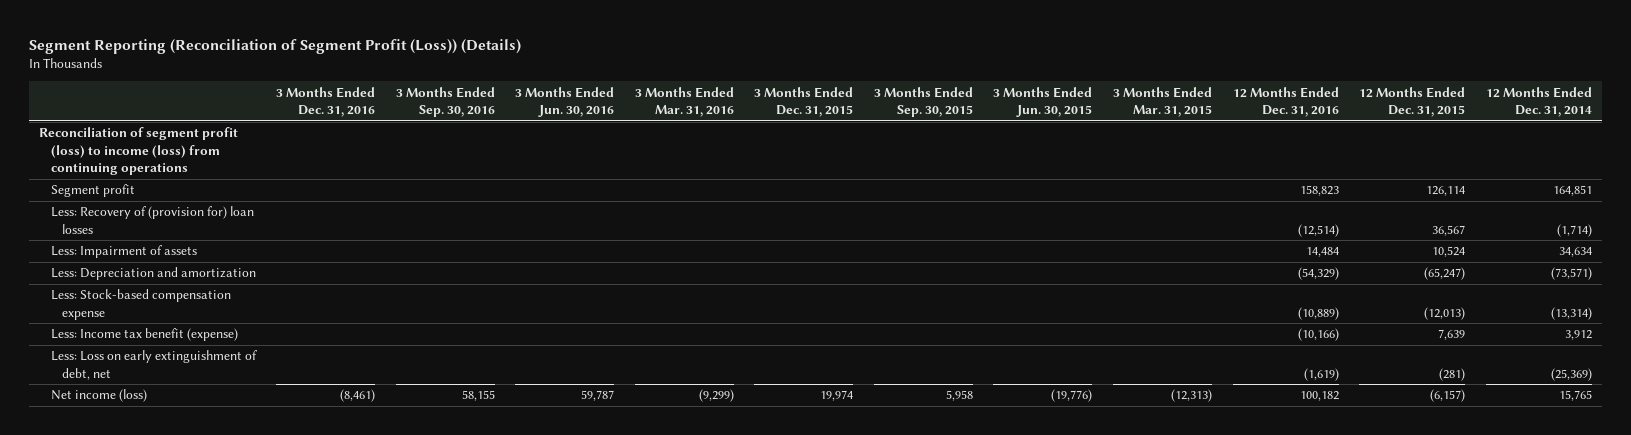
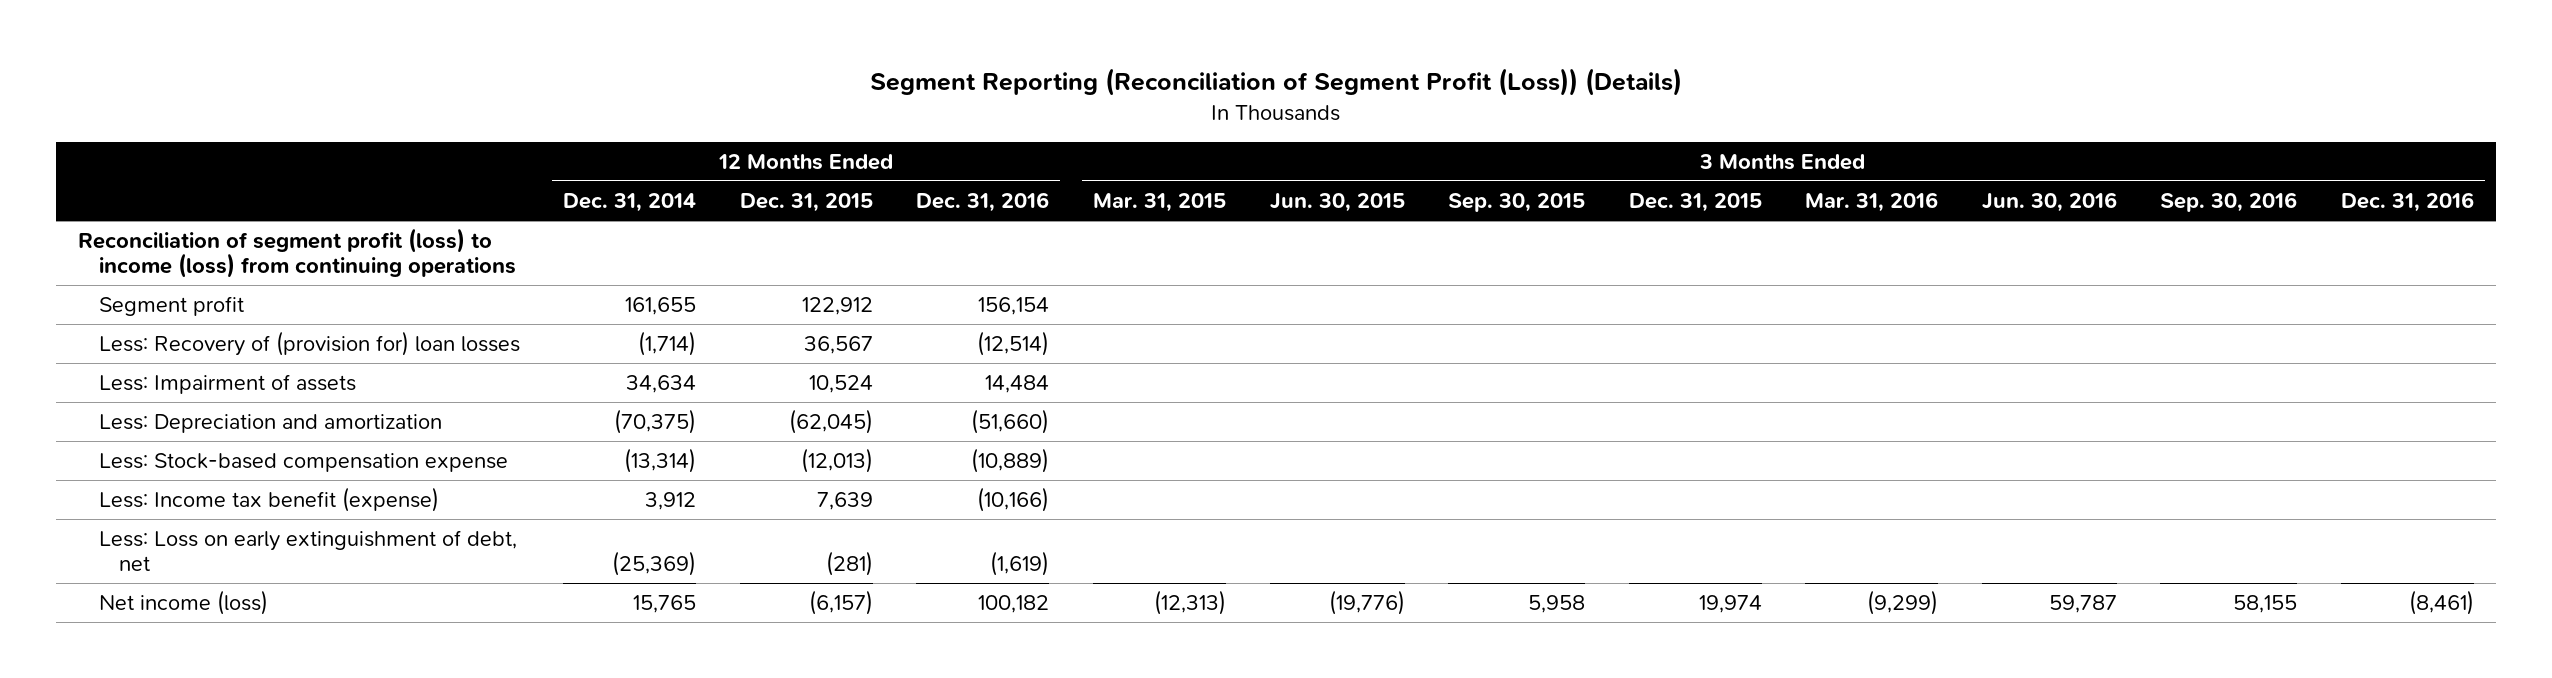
- | 3 Months Ended Dec. 31, 2016 | 3 Months Ended Sep. 30, 2016 | 3 Months Ended Jun. 30, 2016 | 3 Months Ended Mar. 31, 2016 | 3 Months Ended Dec. 31, 2015 | 3 Months Ended Sep. 30, 2015 | 3 Months Ended Jun. 30, 2015 | 3 Months Ended Mar. 31, 2015 | 12 Months Ended Dec. 31, 2016 | 12 Months Ended Dec. 31, 2015 | 12 Months Ended Dec. 31, 2014
+ | 12 Months Ended Dec. 31, 2014 | 12 Months Ended Dec. 31, 2015 | 12 Months Ended Dec. 31, 2016 | 3 Months Ended Mar. 31, 2015 | 3 Months Ended Jun. 30, 2015 | 3 Months Ended Sep. 30, 2015 | 3 Months Ended Dec. 31, 2015 | 3 Months Ended Mar. 31, 2016 | 3 Months Ended Jun. 30, 2016 | 3 Months Ended Sep. 30, 2016 | 3 Months Ended Dec. 31, 2016
- Segment profit | | | | | | | | | 158,823 | 126,114 | 164,851
+ Segment profit | 161,655 | 122,912 | 156,154 | | | | | | | |
- Less: Depreciation and amortization | | | | | | | | | (54,329) | (65,247) | (73,571)
+ Less: Depreciation and amortization | (70,375) | (62,045) | (51,660) | | | | | | | |

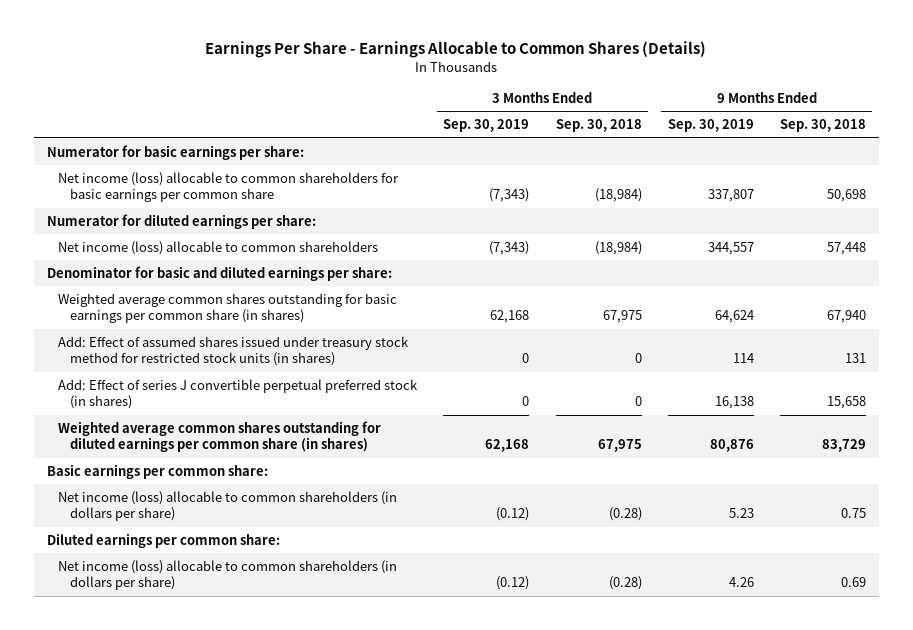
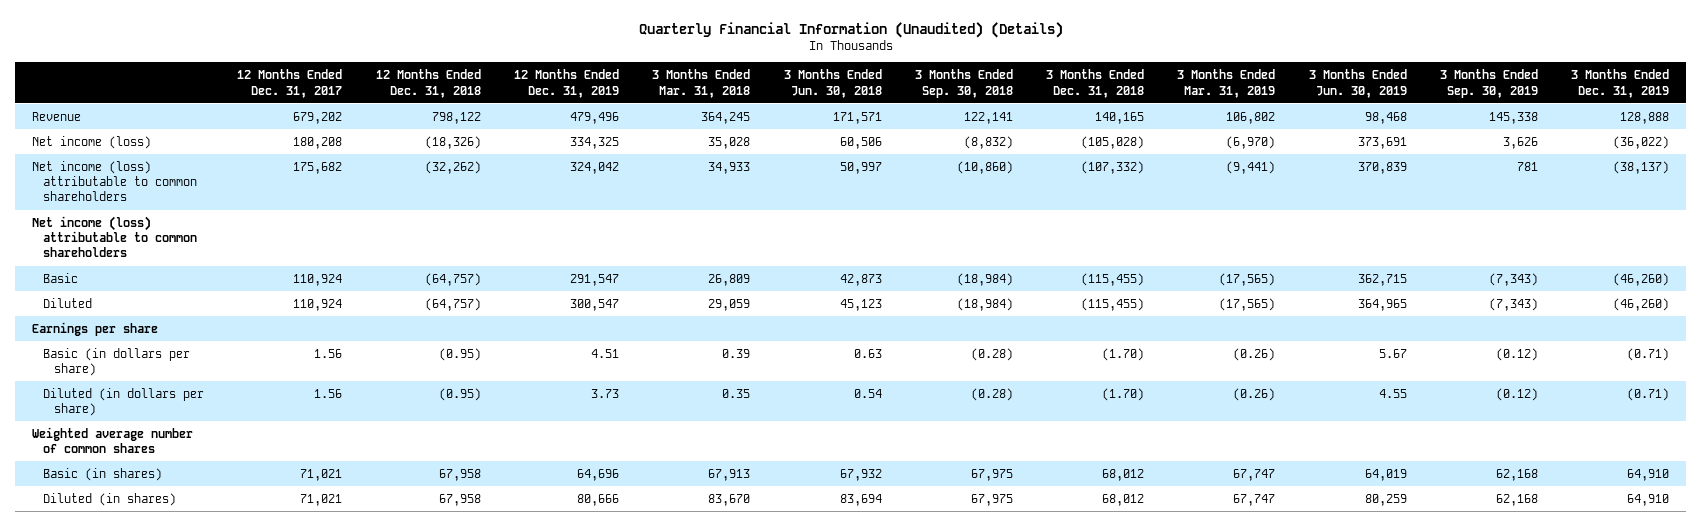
- Earnings Per Share - Earnings Allocable to Common Shares (Details)
+ Quarterly Financial Information (Unaudited) (Details)
- | 3 Months Ended Sep. 30, 2019 | 3 Months Ended Sep. 30, 2018 | 9 Months Ended Sep. 30, 2019 | 9 Months Ended Sep. 30, 2018
+ | 12 Months Ended Dec. 31, 2017 | 12 Months Ended Dec. 31, 2018 | 12 Months Ended Dec. 31, 2019 | 3 Months Ended Mar. 31, 2018 | 3 Months Ended Jun. 30, 2018 | 3 Months Ended Sep. 30, 2018 | 3 Months Ended Dec. 31, 2018 | 3 Months Ended Mar. 31, 2019 | 3 Months Ended Jun. 30, 2019 | 3 Months Ended Sep. 30, 2019 | 3 Months Ended Dec. 31, 2019
- Numerator for basic earnings per share:
- Net income (loss) allocable to common shareholders for basic earnings per common share | (7,343) | (18,984) | 337,807 | 50,698
- Numerator for diluted earnings per share:
- Net income (loss) allocable to common shareholders | (7,343) | (18,984) | 344,557 | 57,448
- Denominator for basic and diluted earnings per share:
- Weighted average common shares outstanding for basic earnings per common share (in shares) | 62,168 | 67,975 | 64,624 | 67,940
- Add: Effect of assumed shares issued under treasury stock method for restricted stock units (in shares) | 0 | 0 | 114 | 131
- Add: Effect of series J convertible perpetual preferred stock (in shares) | 0 | 0 | 16,138 | 15,658
- Weighted average common shares outstanding for diluted earnings per common share (in shares) | 62,168 | 67,975 | 80,876 | 83,729
- Basic earnings per common share:
- Net income (loss) allocable to common shareholders (in dollars per share) | (0.12) | (0.28) | 5.23 | 0.75
- Diluted earnings per common share:
- Net income (loss) allocable to common shareholders (in dollars per share) | (0.12) | (0.28) | 4.26 | 0.69
+ Revenue | 679,202 | 798,122 | 479,496 | 364,245 | 171,571 | 122,141 | 140,165 | 106,802 | 98,468 | 145,338 | 128,888
+ Net income (loss) | 180,208 | (18,326) | 334,325 | 35,028 | 60,506 | (8,832) | (105,028) | (6,970) | 373,691 | 3,626 | (36,022)
+ Net income (loss) attributable to common shareholders | 175,682 | (32,262) | 324,042 | 34,933 | 50,997 | (10,860) | (107,332) | (9,441) | 370,839 | 781 | (38,137)
+ Net income (loss) attributable to common shareholders
+ Basic | 110,924 | (64,757) | 291,547 | 26,809 | 42,873 | (18,984) | (115,455) | (17,565) | 362,715 | (7,343) | (46,260)
+ Diluted | 110,924 | (64,757) | 300,547 | 29,059 | 45,123 | (18,984) | (115,455) | (17,565) | 364,965 | (7,343) | (46,260)
+ Earnings per share
+ Basic (in dollars per share) | 1.56 | (0.95) | 4.51 | 0.39 | 0.63 | (0.28) | (1.70) | (0.26) | 5.67 | (0.12) | (0.71)
+ Diluted (in dollars per share) | 1.56 | (0.95) | 3.73 | 0.35 | 0.54 | (0.28) | (1.70) | (0.26) | 4.55 | (0.12) | (0.71)
+ Weighted average number of common shares
+ Basic (in shares) | 71,021 | 67,958 | 64,696 | 67,913 | 67,932 | 67,975 | 68,012 | 67,747 | 64,019 | 62,168 | 64,910
+ Diluted (in shares) | 71,021 | 67,958 | 80,666 | 83,670 | 83,694 | 67,975 | 68,012 | 67,747 | 80,259 | 62,168 | 64,910

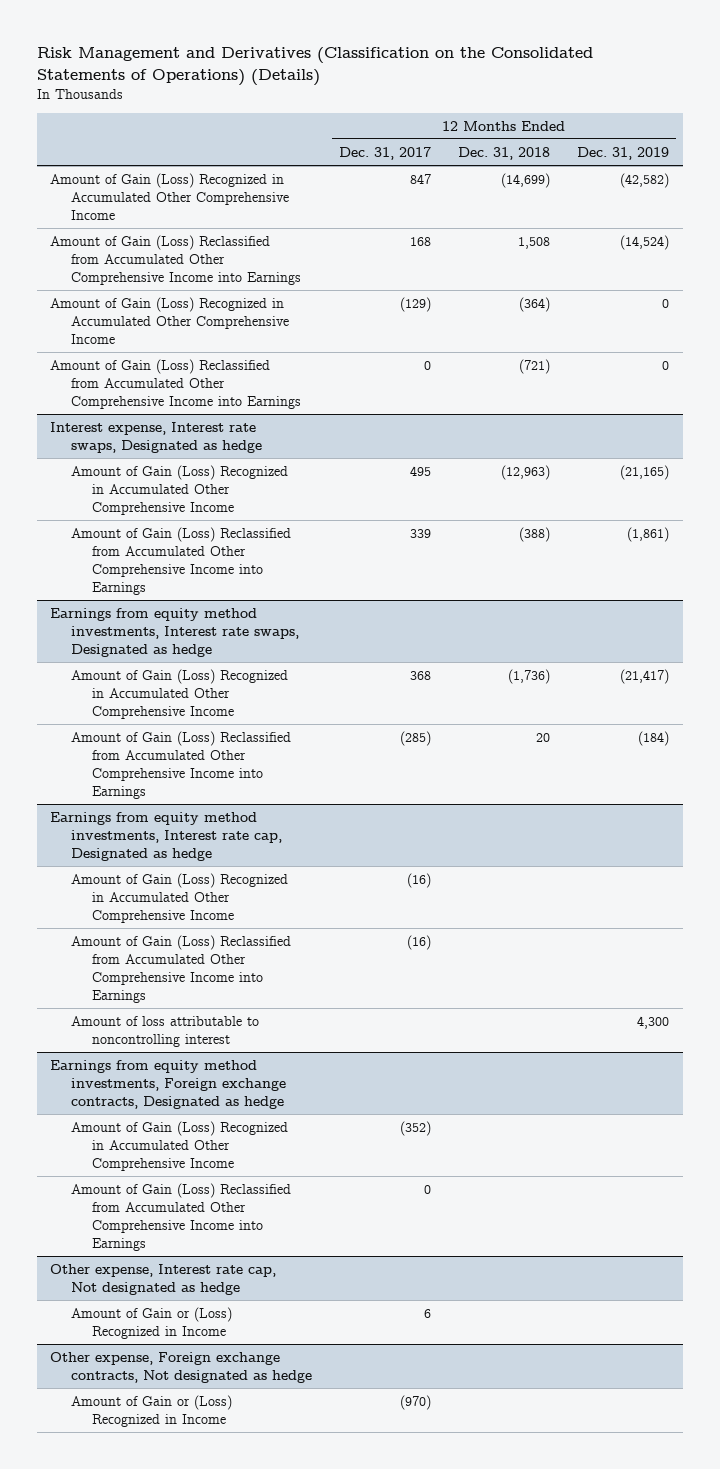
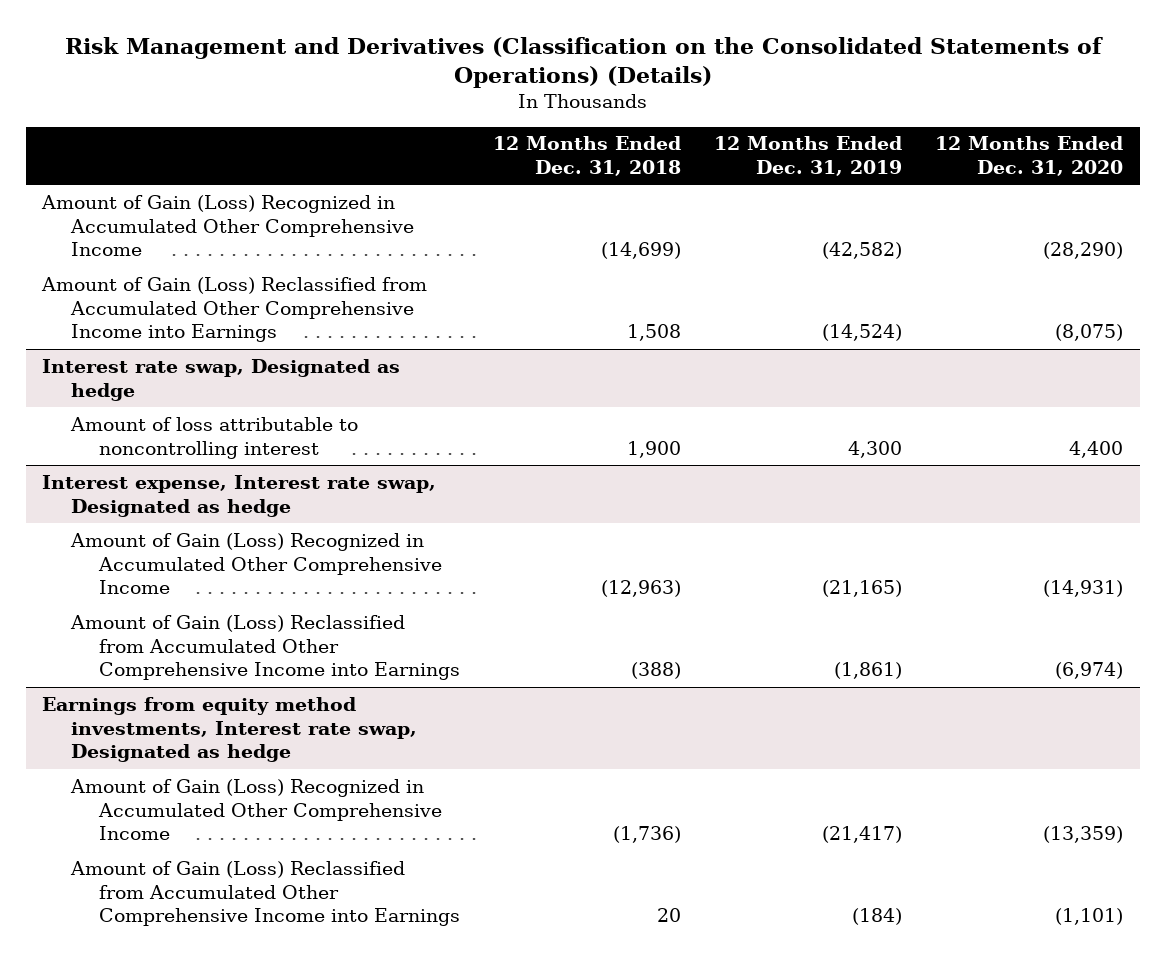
- | 12 Months Ended Dec. 31, 2017 | 12 Months Ended Dec. 31, 2018 | 12 Months Ended Dec. 31, 2019
+ | 12 Months Ended Dec. 31, 2018 | 12 Months Ended Dec. 31, 2019 | 12 Months Ended Dec. 31, 2020
- Amount of Gain (Loss) Recognized in Accumulated Other Comprehensive Income | (129) | (364) | 0
- Amount of Gain (Loss) Reclassified from Accumulated Other Comprehensive Income into Earnings | 0 | (721) | 0
- Interest expense, Interest rate swaps, Designated as hedge
+ Interest rate swap, Designated as hedge
+ Amount of loss attributable to noncontrolling interest | 1,900 | 4,300 | 4,400
+ Interest expense, Interest rate swap, Designated as hedge
- Earnings from equity method investments, Interest rate swaps, Designated as hedge
+ Earnings from equity method investments, Interest rate swap, Designated as hedge
- Earnings from equity method investments, Interest rate cap, Designated as hedge
- Amount of Gain (Loss) Recognized in Accumulated Other Comprehensive Income | (16) | |
- Amount of Gain (Loss) Reclassified from Accumulated Other Comprehensive Income into Earnings | (16) | |
- Amount of loss attributable to noncontrolling interest | | | 4,300
- Earnings from equity method investments, Foreign exchange contracts, Designated as hedge
- Amount of Gain (Loss) Recognized in Accumulated Other Comprehensive Income | (352) | |
- Amount of Gain (Loss) Reclassified from Accumulated Other Comprehensive Income into Earnings | 0 | |
- Other expense, Interest rate cap, Not designated as hedge
- Amount of Gain or (Loss) Recognized in Income | 6 | |
- Other expense, Foreign exchange contracts, Not designated as hedge
- Amount of Gain or (Loss) Recognized in Income | (970) | |

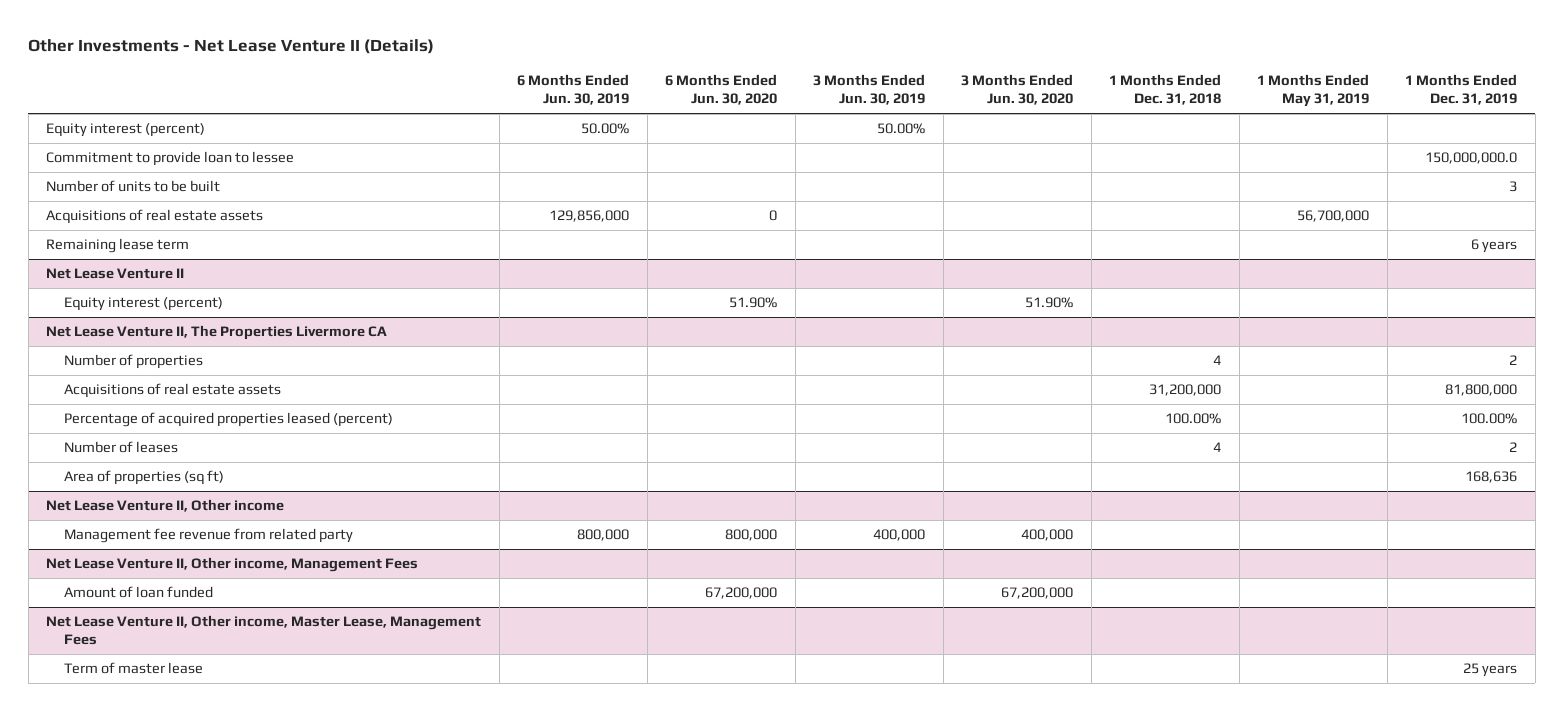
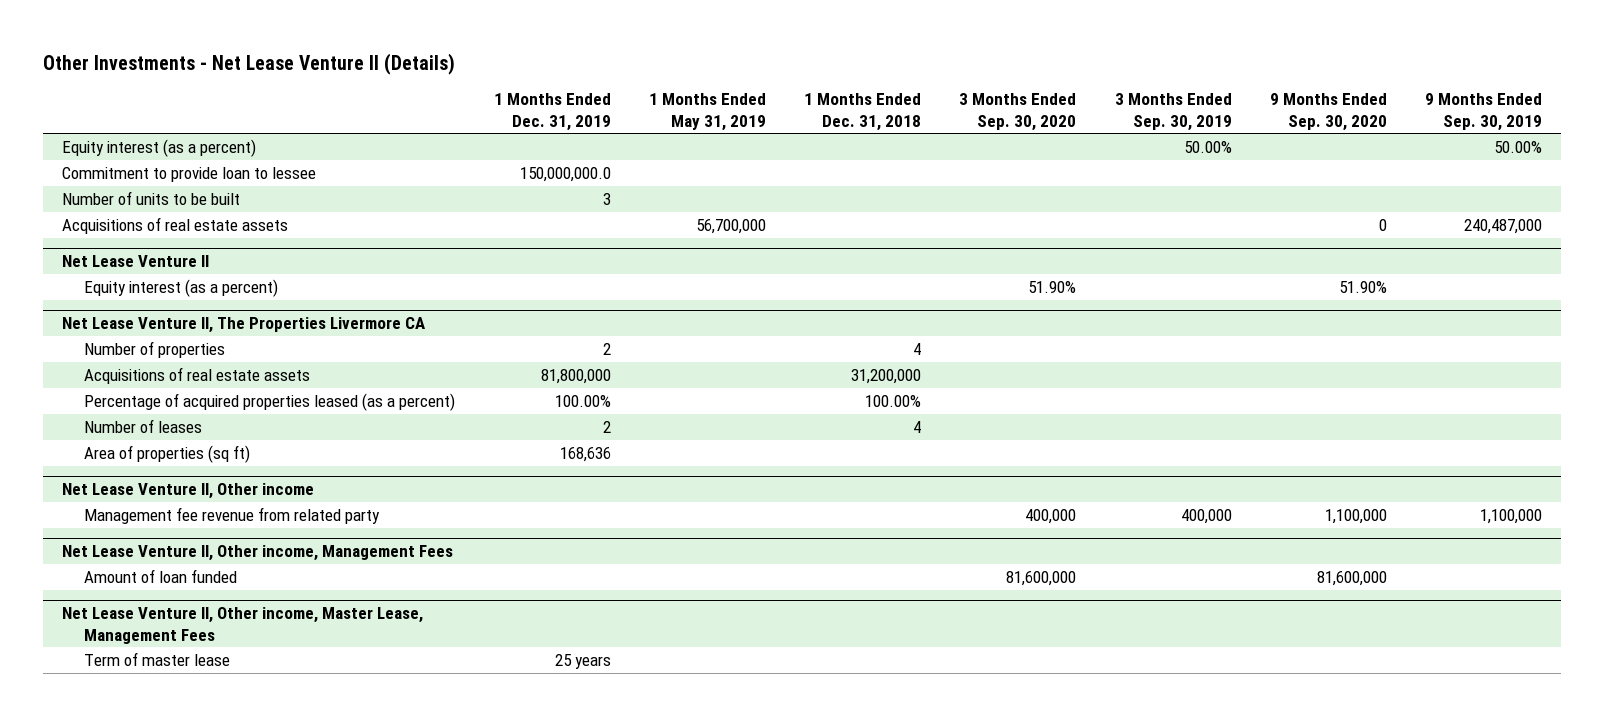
- | 6 Months Ended Jun. 30, 2019 | 6 Months Ended Jun. 30, 2020 | 3 Months Ended Jun. 30, 2019 | 3 Months Ended Jun. 30, 2020 | 1 Months Ended Dec. 31, 2018 | 1 Months Ended May 31, 2019 | 1 Months Ended Dec. 31, 2019
+ | 1 Months Ended Dec. 31, 2019 | 1 Months Ended May 31, 2019 | 1 Months Ended Dec. 31, 2018 | 3 Months Ended Sep. 30, 2020 | 3 Months Ended Sep. 30, 2019 | 9 Months Ended Sep. 30, 2020 | 9 Months Ended Sep. 30, 2019
- Equity interest (percent) | 50.00% | | 50.00% | | | |
+ Equity interest (as a percent) | | | | | 50.00% | | 50.00%
- Remaining lease term | | | | | | | 6 years
@ Net Lease Venture II
- Equity interest (percent) | | 51.90% | | 51.90% | | |
+ Equity interest (as a percent) | | | | 51.90% | | 51.90% |
@ Net Lease Venture II, The Properties Livermore CA
- Percentage of acquired properties leased (percent) | | | | | 100.00% | | 100.00%
+ Percentage of acquired properties leased (as a percent) | 100.00% | | 100.00% | | | |

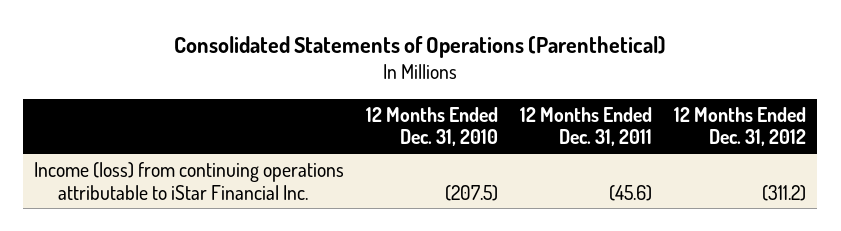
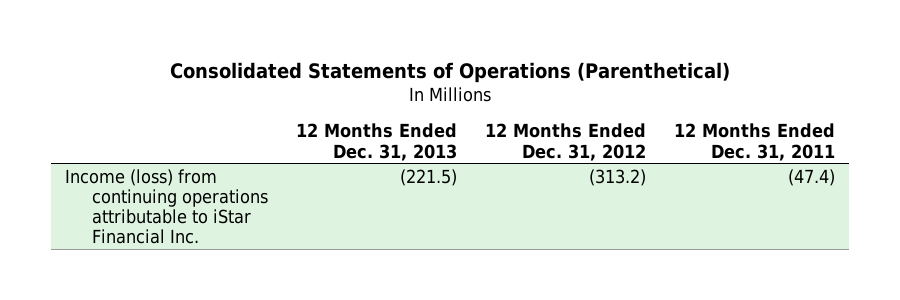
- | 12 Months Ended Dec. 31, 2010 | 12 Months Ended Dec. 31, 2011 | 12 Months Ended Dec. 31, 2012
+ | 12 Months Ended Dec. 31, 2013 | 12 Months Ended Dec. 31, 2012 | 12 Months Ended Dec. 31, 2011
- Income (loss) from continuing operations attributable to iStar Financial Inc. | (207.5) | (45.6) | (311.2)
+ Income (loss) from continuing operations attributable to iStar Financial Inc. | (221.5) | (313.2) | (47.4)

